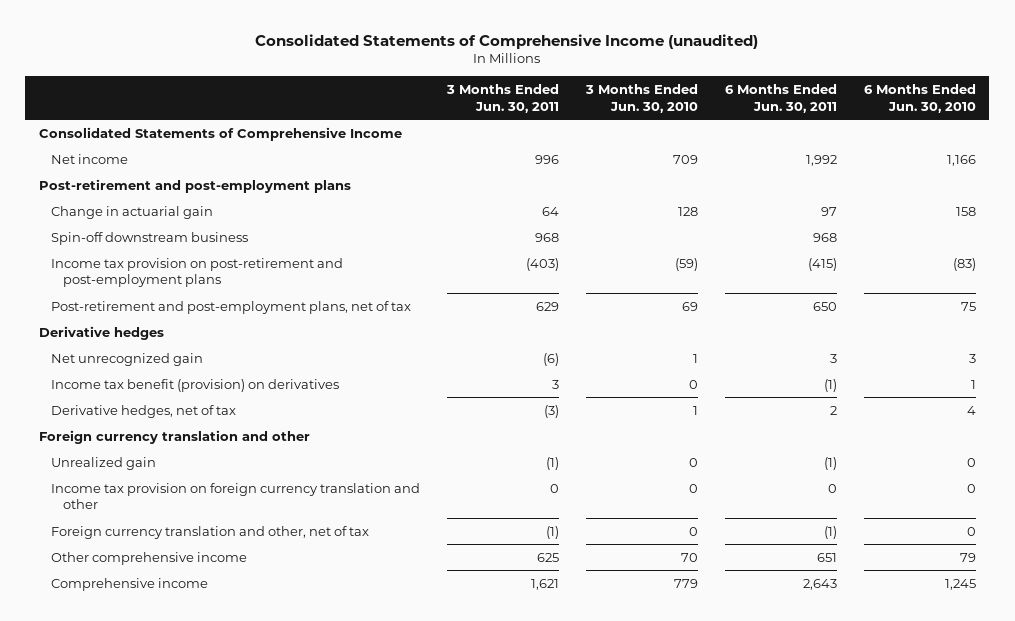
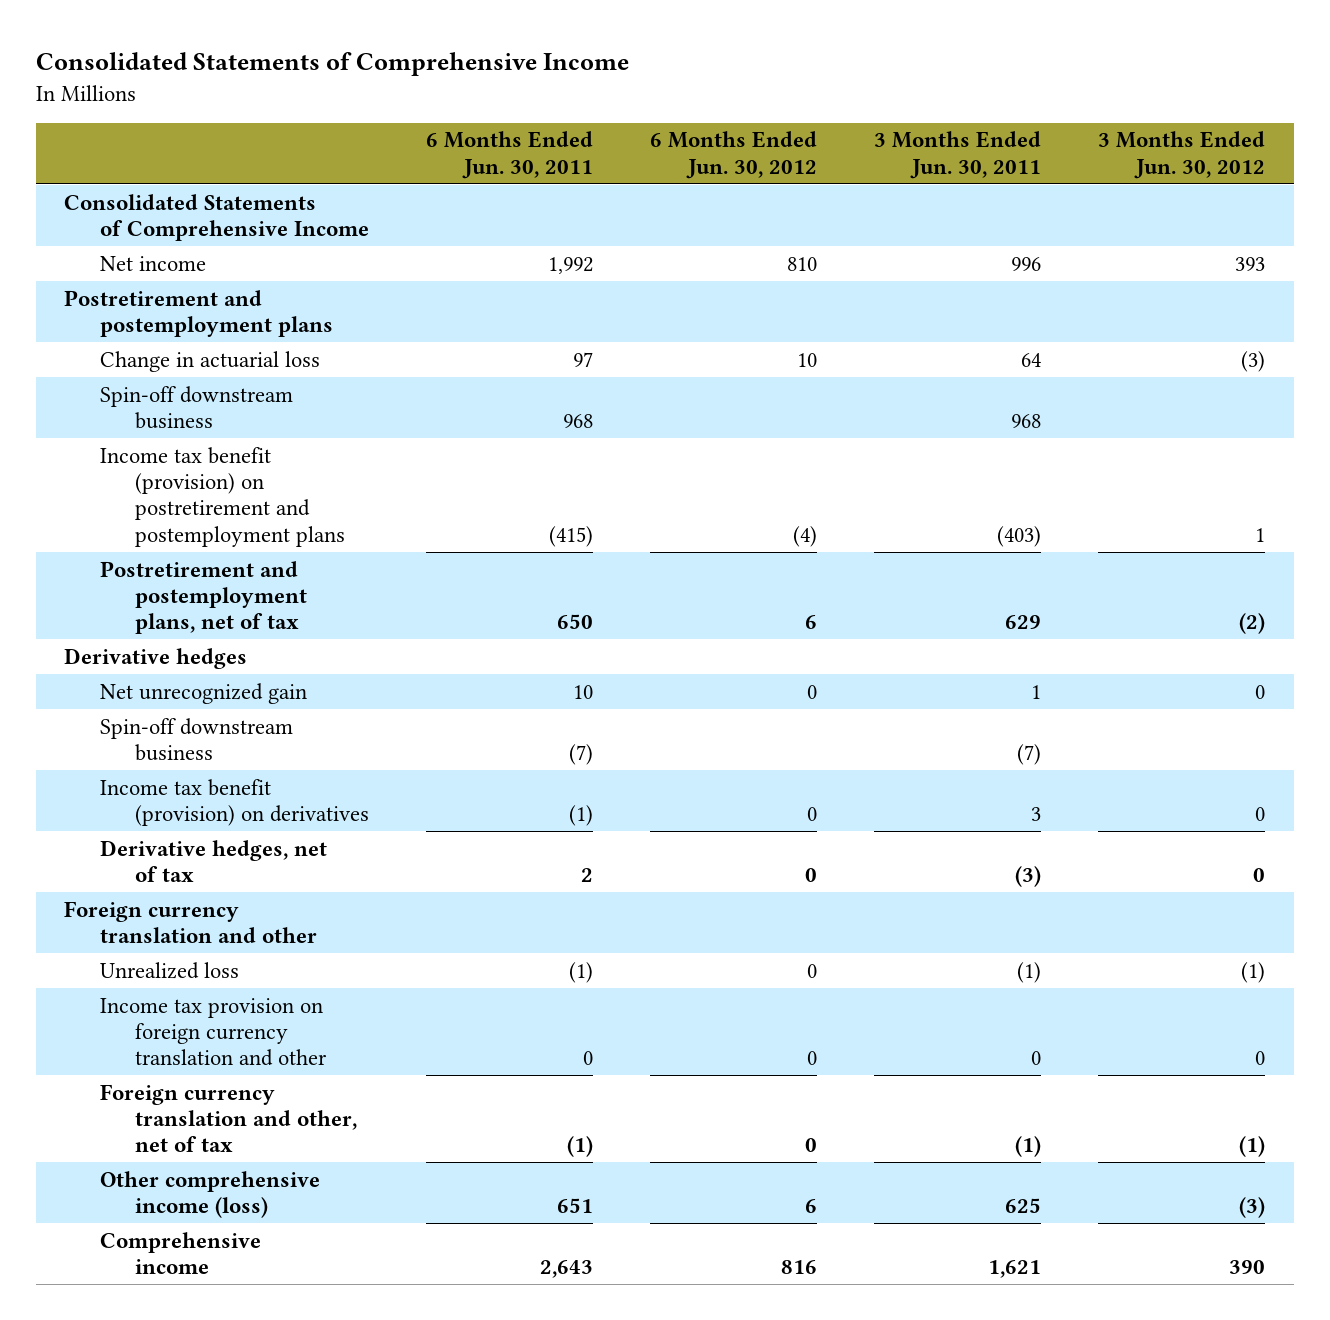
- Consolidated Statements of Comprehensive Income (unaudited)
+ Consolidated Statements of Comprehensive Income
- | 3 Months Ended Jun. 30, 2011 | 3 Months Ended Jun. 30, 2010 | 6 Months Ended Jun. 30, 2011 | 6 Months Ended Jun. 30, 2010
+ | 6 Months Ended Jun. 30, 2011 | 6 Months Ended Jun. 30, 2012 | 3 Months Ended Jun. 30, 2011 | 3 Months Ended Jun. 30, 2012
- Post-retirement and post-employment plans
- Change in actuarial gain | 64 | 128 | 97 | 158
+ Postretirement and postemployment plans
+ Change in actuarial loss | 97 | 10 | 64 | (3)
- Income tax provision on post-retirement and post-employment plans | (403) | (59) | (415) | (83)
- Post-retirement and post-employment plans, net of tax | 629 | 69 | 650 | 75
+ Income tax benefit (provision) on postretirement and postemployment plans | (415) | (4) | (403) | 1
+ Postretirement and postemployment plans, net of tax | 650 | 6 | 629 | (2)
- Net unrecognized gain | (6) | 1 | 3 | 3
+ Net unrecognized gain | 10 | 0 | 1 | 0
+ Spin-off downstream business | (7) | | (7) |
- Unrealized gain | (1) | 0 | (1) | 0
+ Unrealized loss | (1) | 0 | (1) | (1)
- Other comprehensive income | 625 | 70 | 651 | 79
+ Other comprehensive income (loss) | 651 | 6 | 625 | (3)

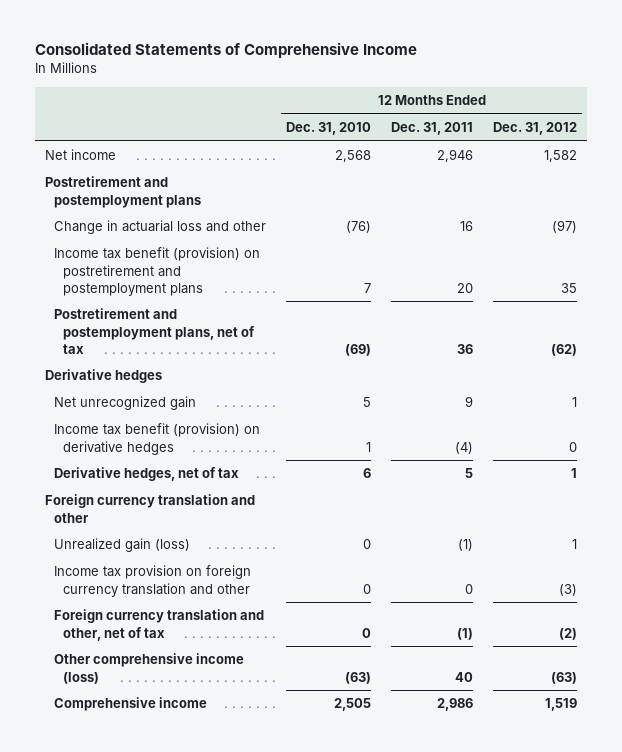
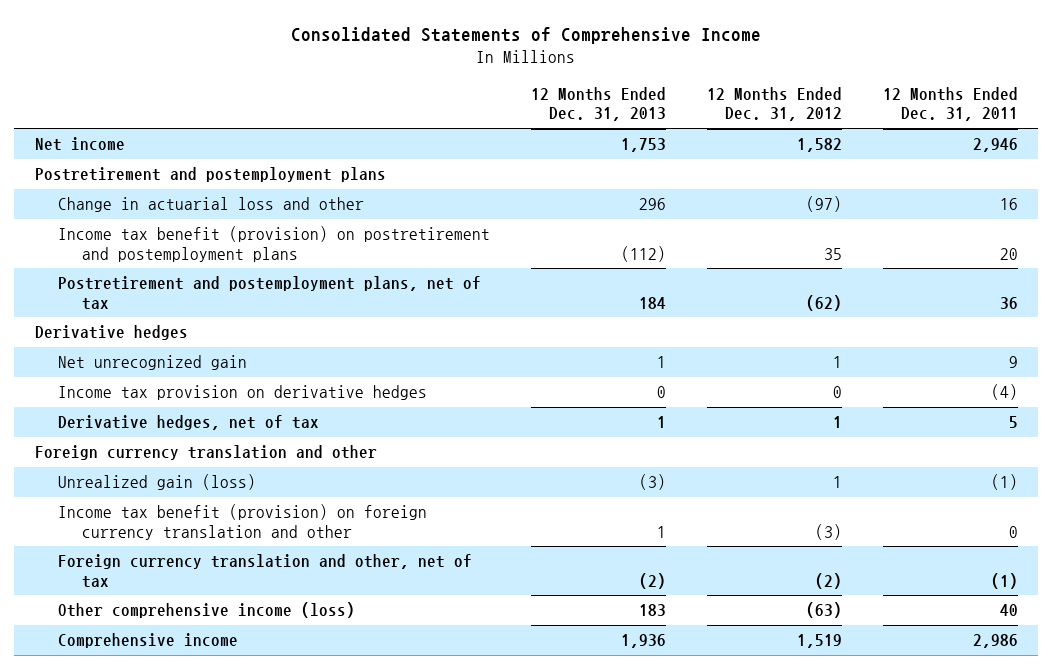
- | 12 Months Ended Dec. 31, 2010 | 12 Months Ended Dec. 31, 2011 | 12 Months Ended Dec. 31, 2012
+ | 12 Months Ended Dec. 31, 2013 | 12 Months Ended Dec. 31, 2012 | 12 Months Ended Dec. 31, 2011
- Income tax benefit (provision) on derivative hedges | 1 | (4) | 0
+ Income tax provision on derivative hedges | 0 | 0 | (4)
- Income tax provision on foreign currency translation and other | 0 | 0 | (3)
+ Income tax benefit (provision) on foreign currency translation and other | 1 | (3) | 0

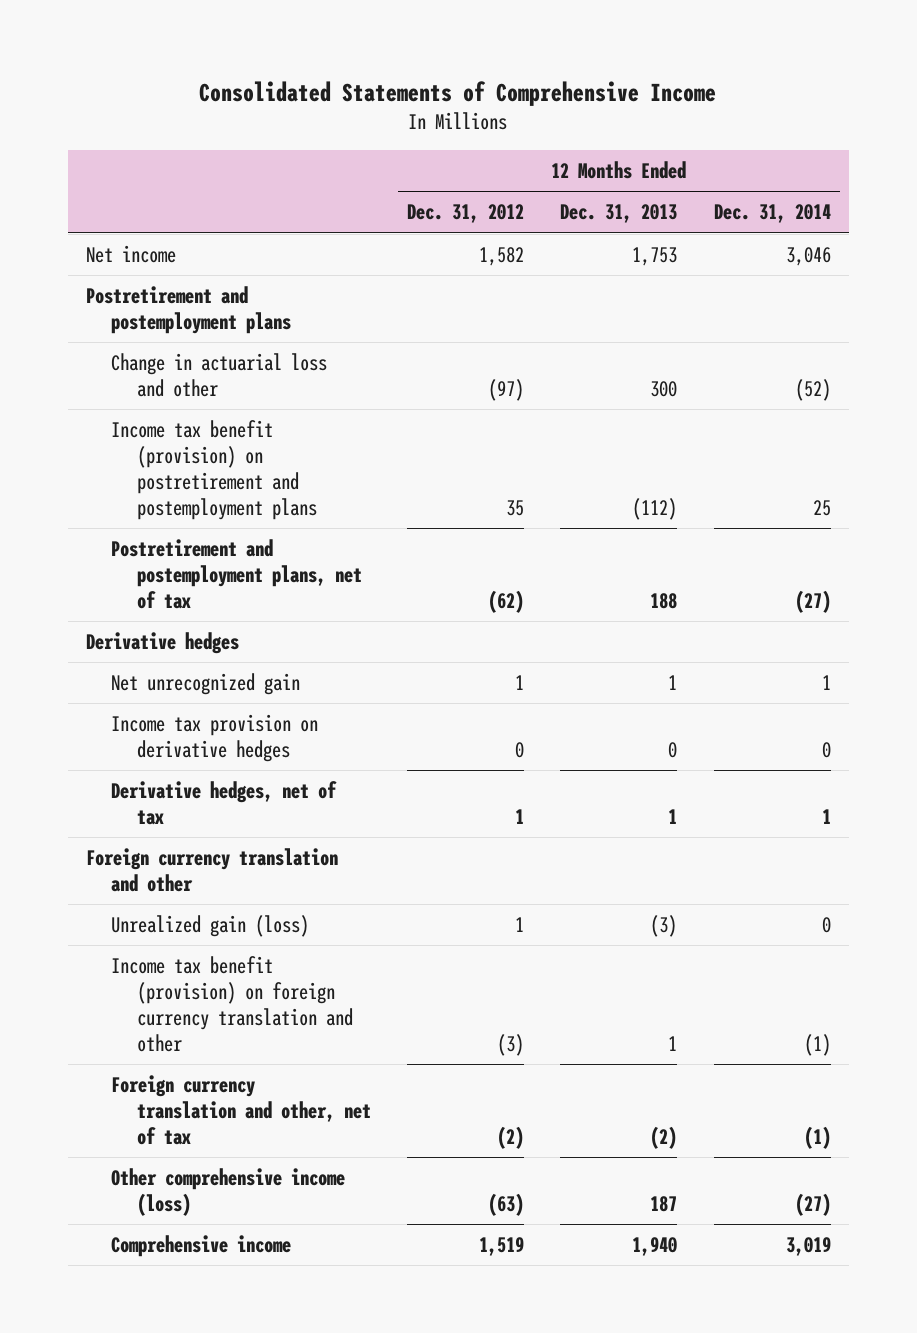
- | 12 Months Ended Dec. 31, 2013 | 12 Months Ended Dec. 31, 2012 | 12 Months Ended Dec. 31, 2011
+ | 12 Months Ended Dec. 31, 2012 | 12 Months Ended Dec. 31, 2013 | 12 Months Ended Dec. 31, 2014
- Change in actuarial loss and other | 296 | (97) | 16
+ Change in actuarial loss and other | (97) | 300 | (52)
- Postretirement and postemployment plans, net of tax | 184 | (62) | 36
+ Postretirement and postemployment plans, net of tax | (62) | 188 | (27)
- Other comprehensive income (loss) | 183 | (63) | 40
- Comprehensive income | 1,936 | 1,519 | 2,986
+ Other comprehensive income (loss) | (63) | 187 | (27)
+ Comprehensive income | 1,519 | 1,940 | 3,019

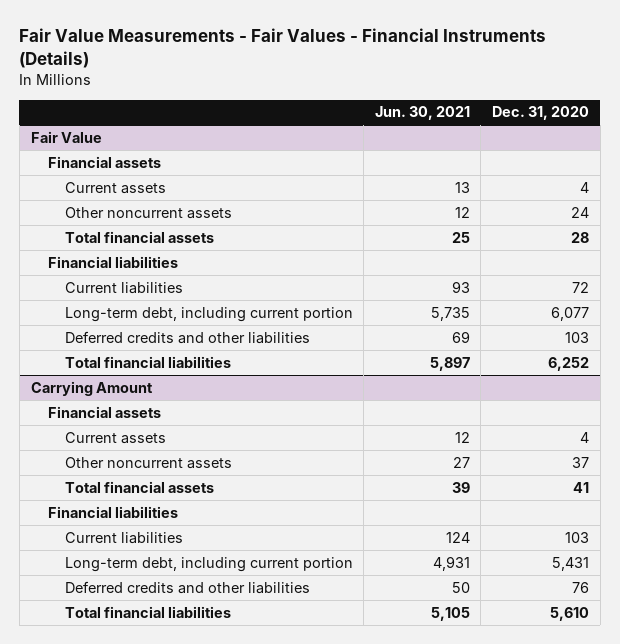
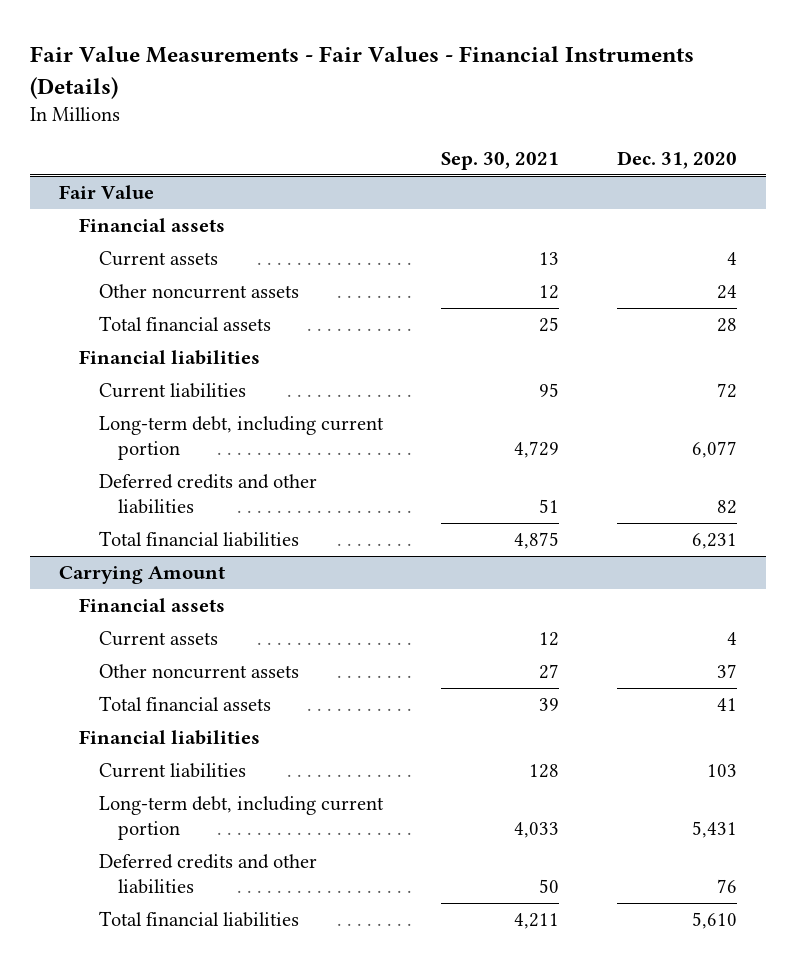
- | Jun. 30, 2021 | Dec. 31, 2020
+ | Sep. 30, 2021 | Dec. 31, 2020
@ Fair Value
- Deferred credits and other liabilities | 69 | 103
- Total financial liabilities | 5,897 | 6,252
+ Deferred credits and other liabilities | 51 | 82
+ Total financial liabilities | 4,875 | 6,231

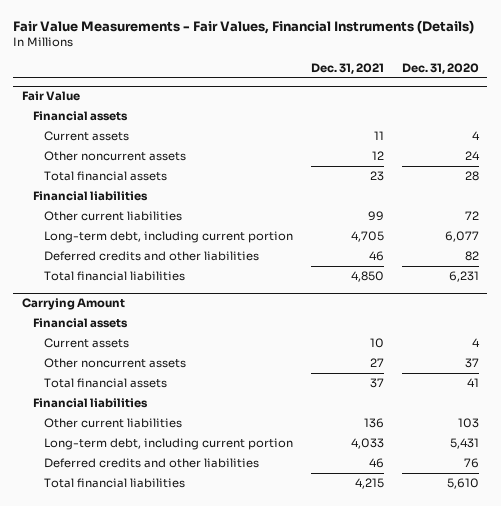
- Fair Value Measurements - Fair Values - Financial Instruments (Details)
+ Fair Value Measurements - Fair Values, Financial Instruments (Details)
- | Sep. 30, 2021 | Dec. 31, 2020
+ | Dec. 31, 2021 | Dec. 31, 2020
@ Fair Value
- Current liabilities | 95 | 72
+ Other current liabilities | 99 | 72
@ Carrying Amount
- Current liabilities | 128 | 103
+ Other current liabilities | 136 | 103

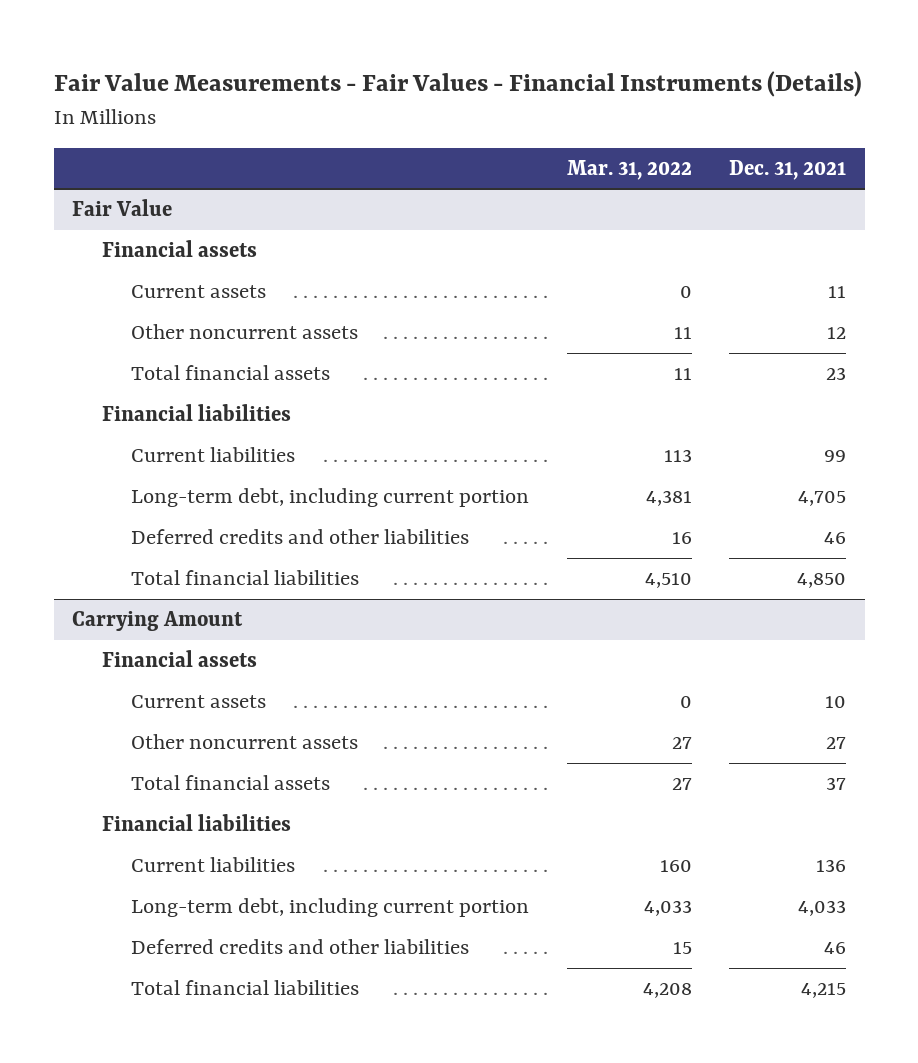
- Fair Value Measurements - Fair Values, Financial Instruments (Details)
+ Fair Value Measurements - Fair Values - Financial Instruments (Details)
- | Dec. 31, 2021 | Dec. 31, 2020
+ | Mar. 31, 2022 | Dec. 31, 2021
@ Fair Value
- Other current liabilities | 99 | 72
+ Current liabilities | 113 | 99
@ Carrying Amount
- Other current liabilities | 136 | 103
+ Current liabilities | 160 | 136

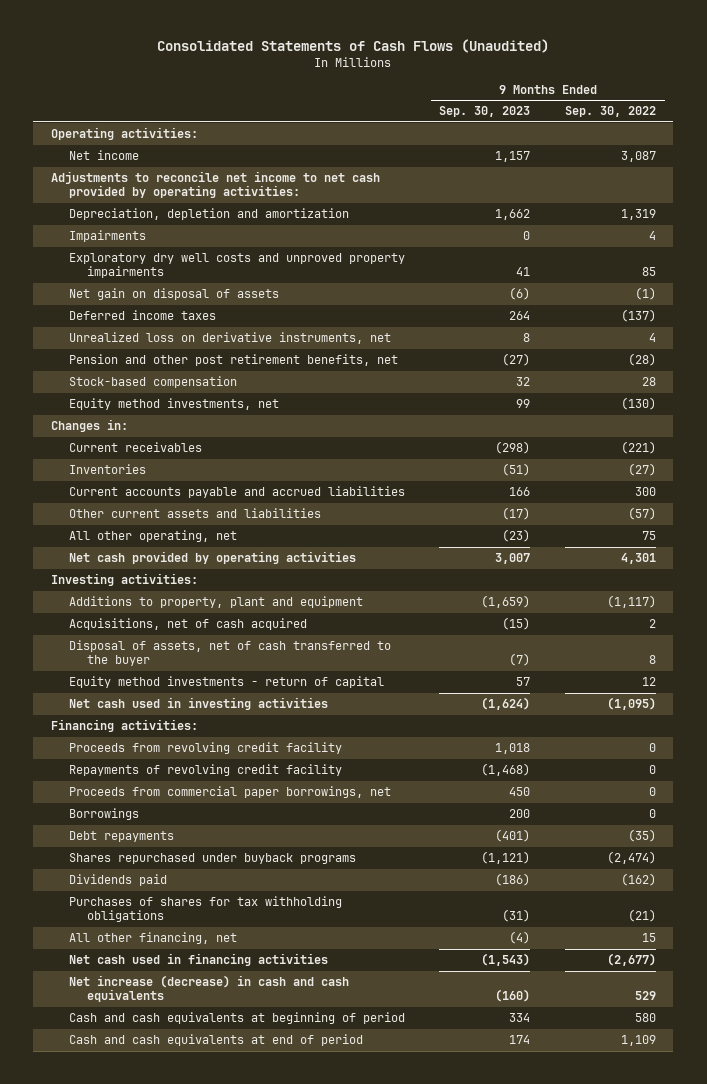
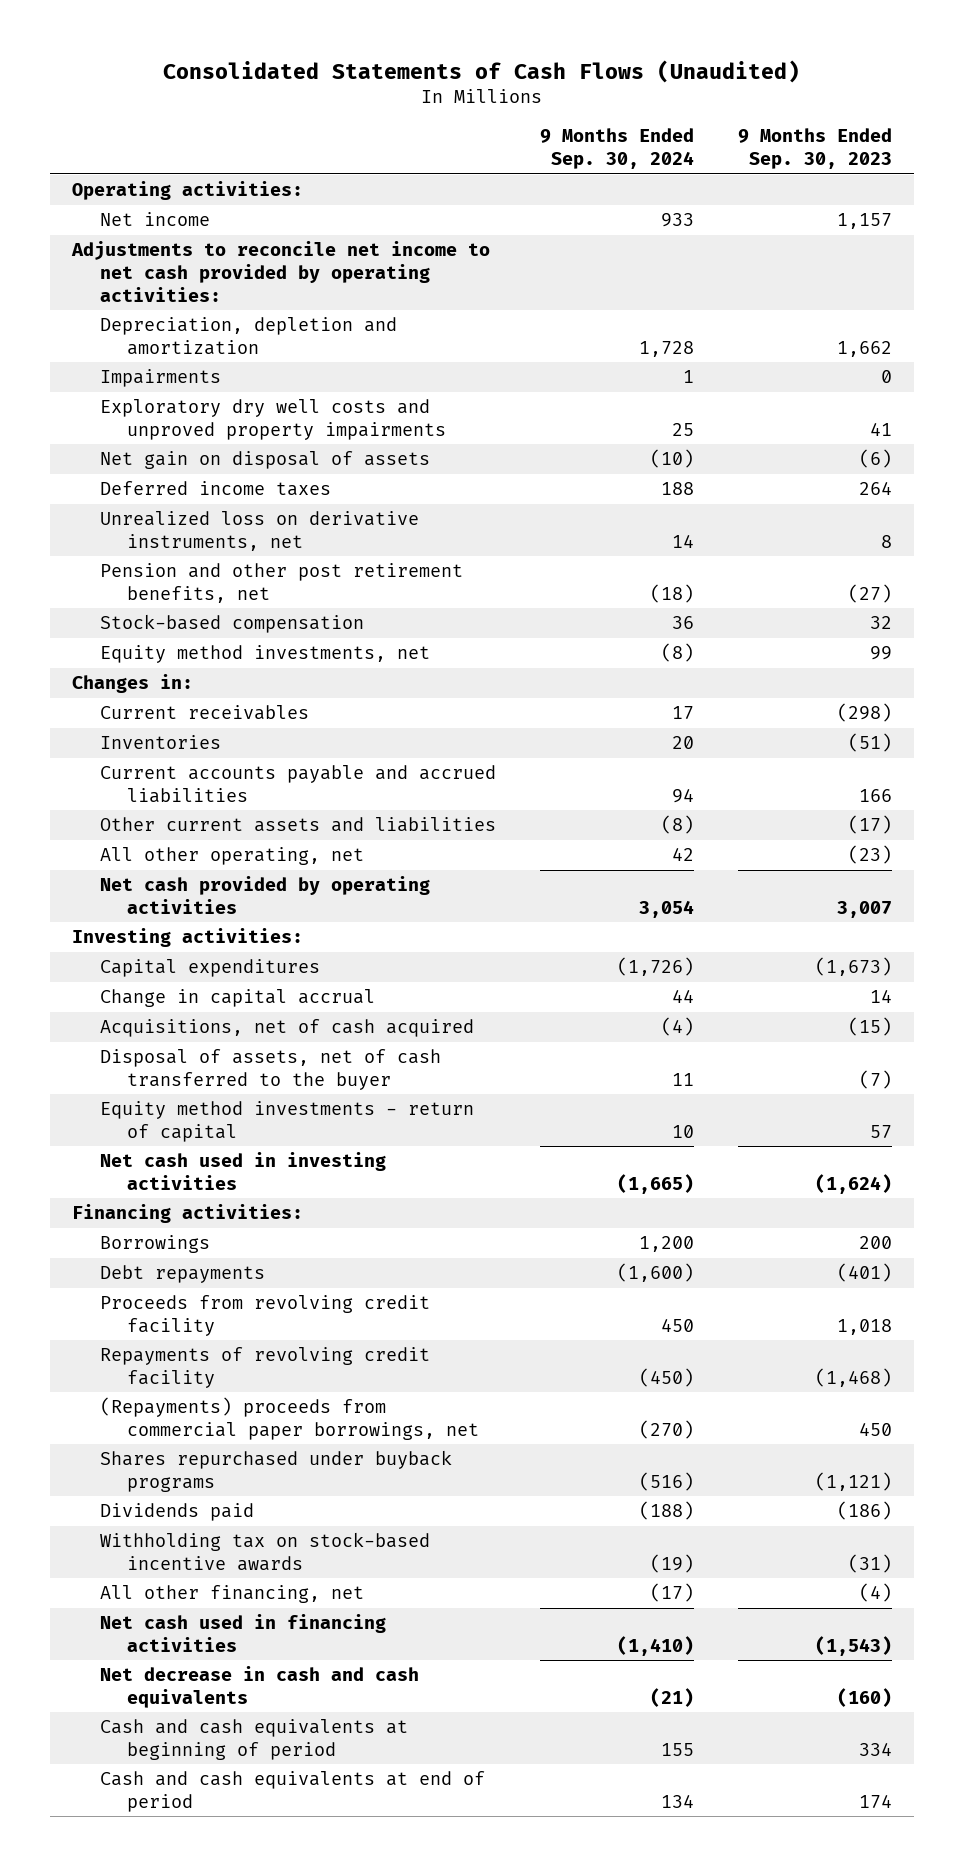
- | 9 Months Ended Sep. 30, 2023 | 9 Months Ended Sep. 30, 2022
+ | 9 Months Ended Sep. 30, 2024 | 9 Months Ended Sep. 30, 2023
- Additions to property, plant and equipment | (1,659) | (1,117)
+ Capital expenditures | (1,726) | (1,673)
+ Change in capital accrual | 44 | 14
- Proceeds from commercial paper borrowings, net | 450 | 0
moved down: Proceeds from revolving credit facility | 450 | 1,018
moved down: Repayments of revolving credit facility | (450) | (1,468)
+ (Repayments) proceeds from commercial paper borrowings, net | (270) | 450
- Purchases of shares for tax withholding obligations | (31) | (21)
+ Withholding tax on stock-based incentive awards | (19) | (31)
- Net increase (decrease) in cash and cash equivalents | (160) | 529
+ Net decrease in cash and cash equivalents | (21) | (160)

